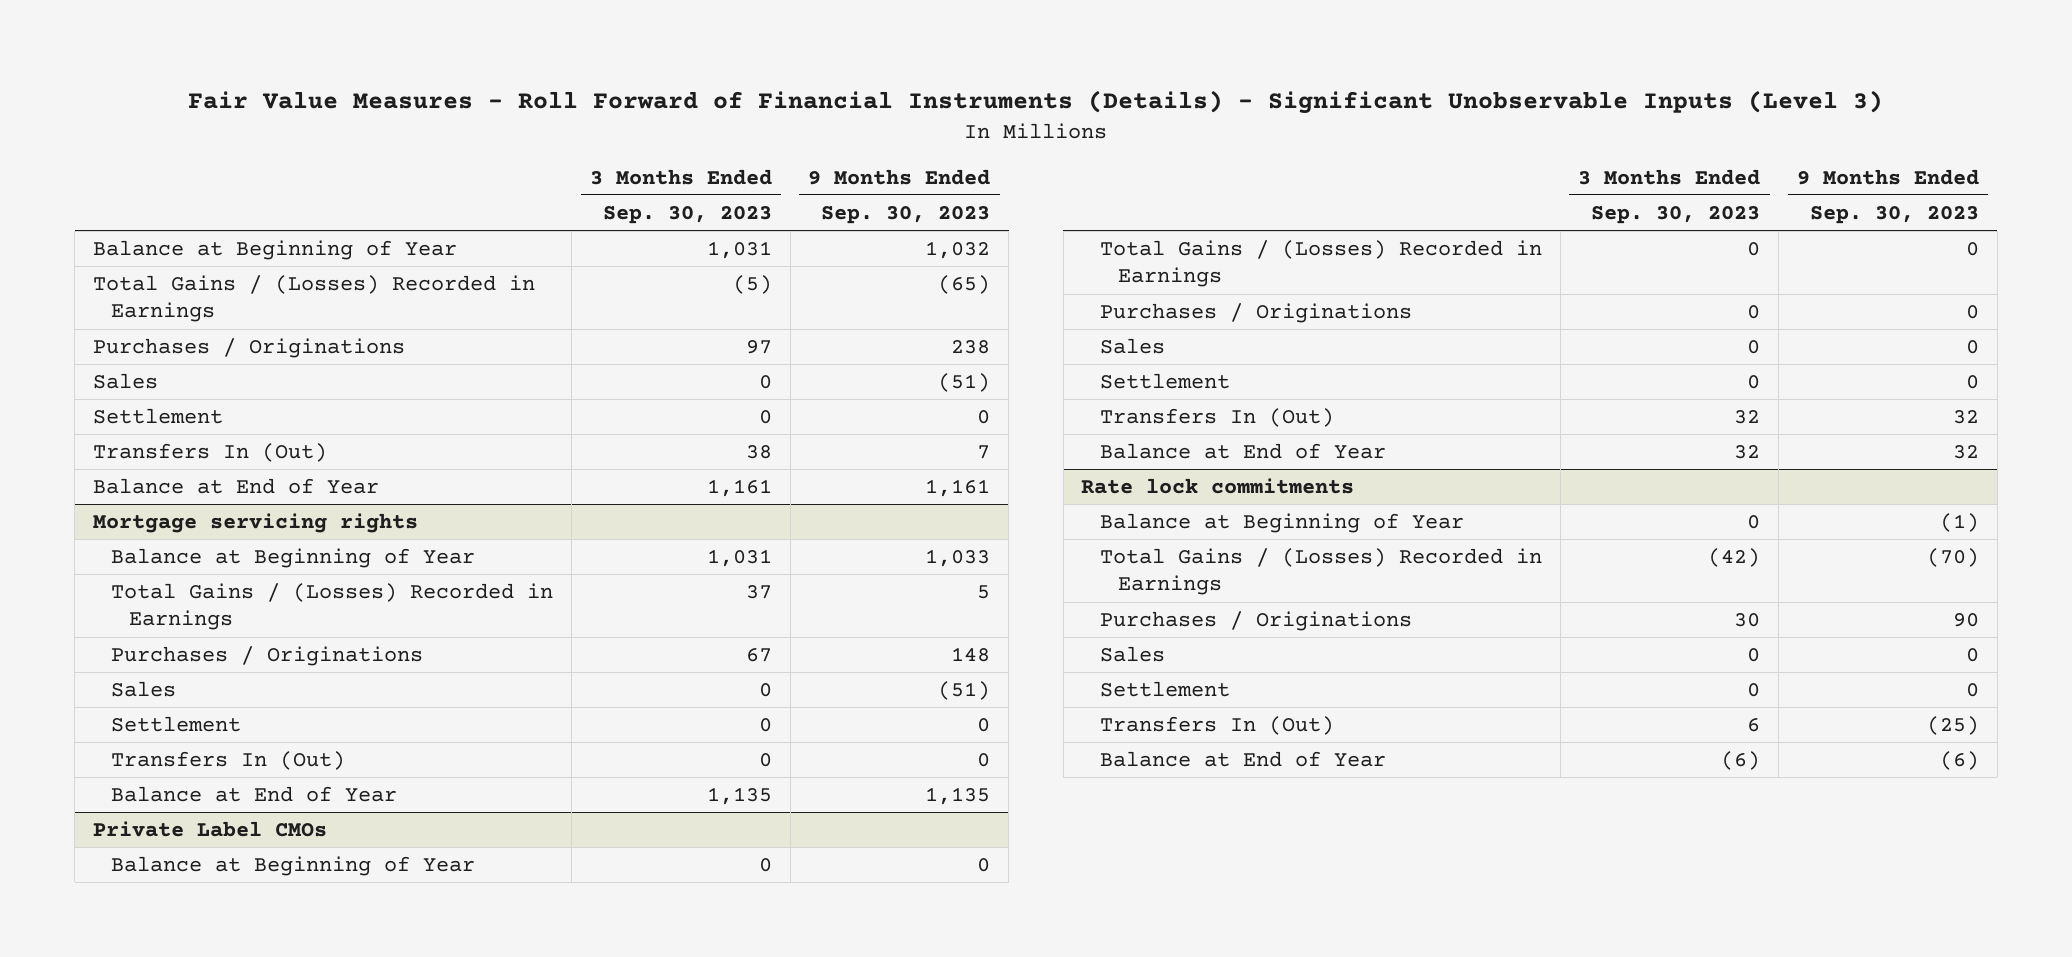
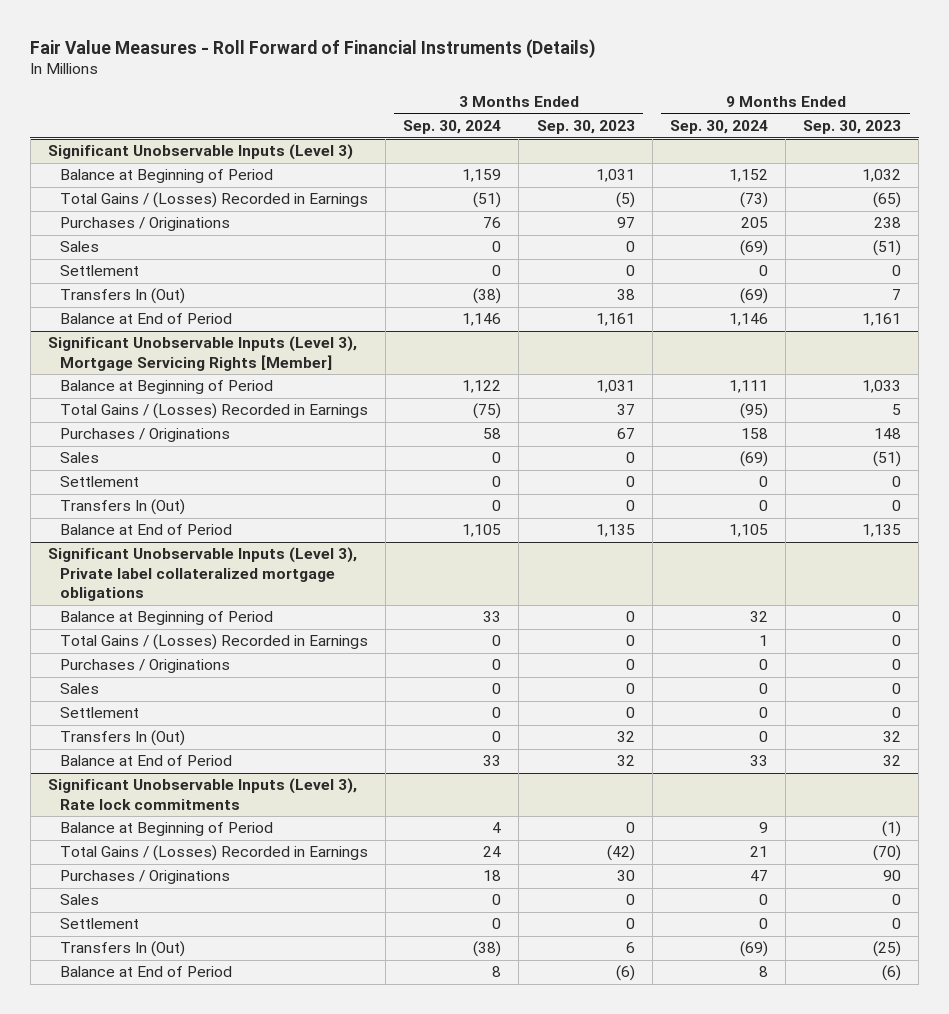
- Fair Value Measures - Roll Forward of Financial Instruments (Details) - Significant Unobservable Inputs (Level 3)
+ Fair Value Measures - Roll Forward of Financial Instruments (Details)
- | 3 Months Ended Sep. 30, 2023 | 9 Months Ended Sep. 30, 2023
+ | 3 Months Ended Sep. 30, 2024 | 3 Months Ended Sep. 30, 2023 | 9 Months Ended Sep. 30, 2024 | 9 Months Ended Sep. 30, 2023
- Balance at Beginning of Year | 1,031 | 1,032
+ Significant Unobservable Inputs (Level 3)
+ Balance at Beginning of Period | 1,159 | 1,031 | 1,152 | 1,032
- Balance at End of Year | 1,161 | 1,161
- Mortgage servicing rights
- Balance at Beginning of Year | 1,031 | 1,033
+ Balance at End of Period | 1,146 | 1,161 | 1,146 | 1,161
+ Significant Unobservable Inputs (Level 3), Mortgage Servicing Rights [Member]
+ Balance at Beginning of Period | 1,122 | 1,031 | 1,111 | 1,033
- Balance at End of Year | 1,135 | 1,135
- Private Label CMOs
- Balance at Beginning of Year | 0 | 0
+ Balance at End of Period | 1,105 | 1,135 | 1,105 | 1,135
+ Significant Unobservable Inputs (Level 3), Private label collateralized mortgage obligations
+ Balance at Beginning of Period | 33 | 0 | 32 | 0
- Balance at End of Year | 32 | 32
- Rate lock commitments
- Balance at Beginning of Year | 0 | (1)
+ Balance at End of Period | 33 | 32 | 33 | 32
+ Significant Unobservable Inputs (Level 3), Rate lock commitments
+ Balance at Beginning of Period | 4 | 0 | 9 | (1)
- Balance at End of Year | (6) | (6)
+ Balance at End of Period | 8 | (6) | 8 | (6)

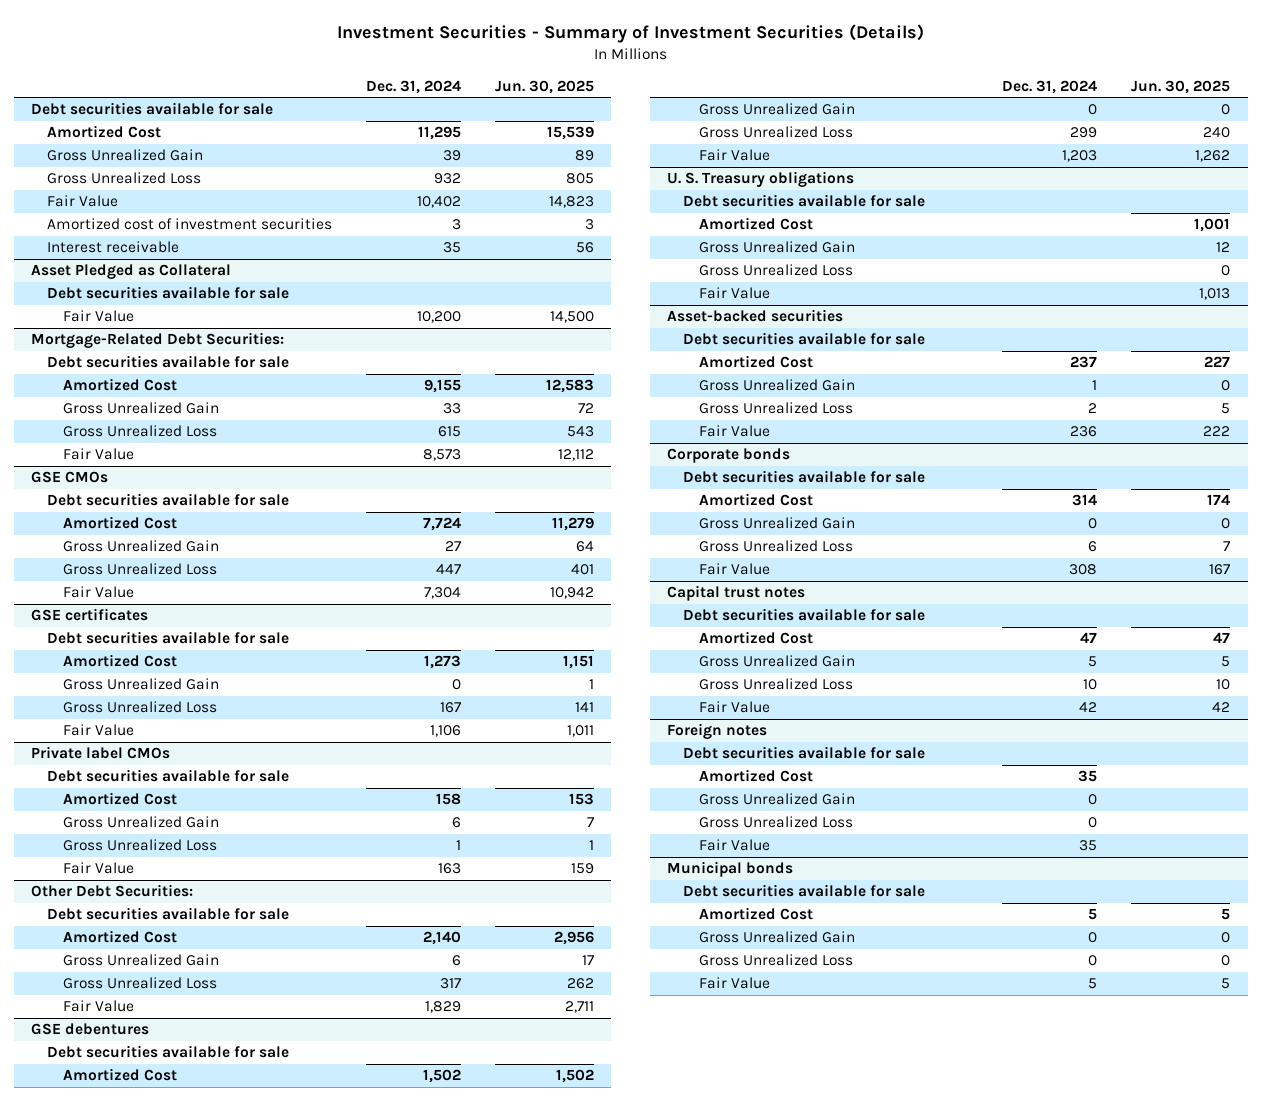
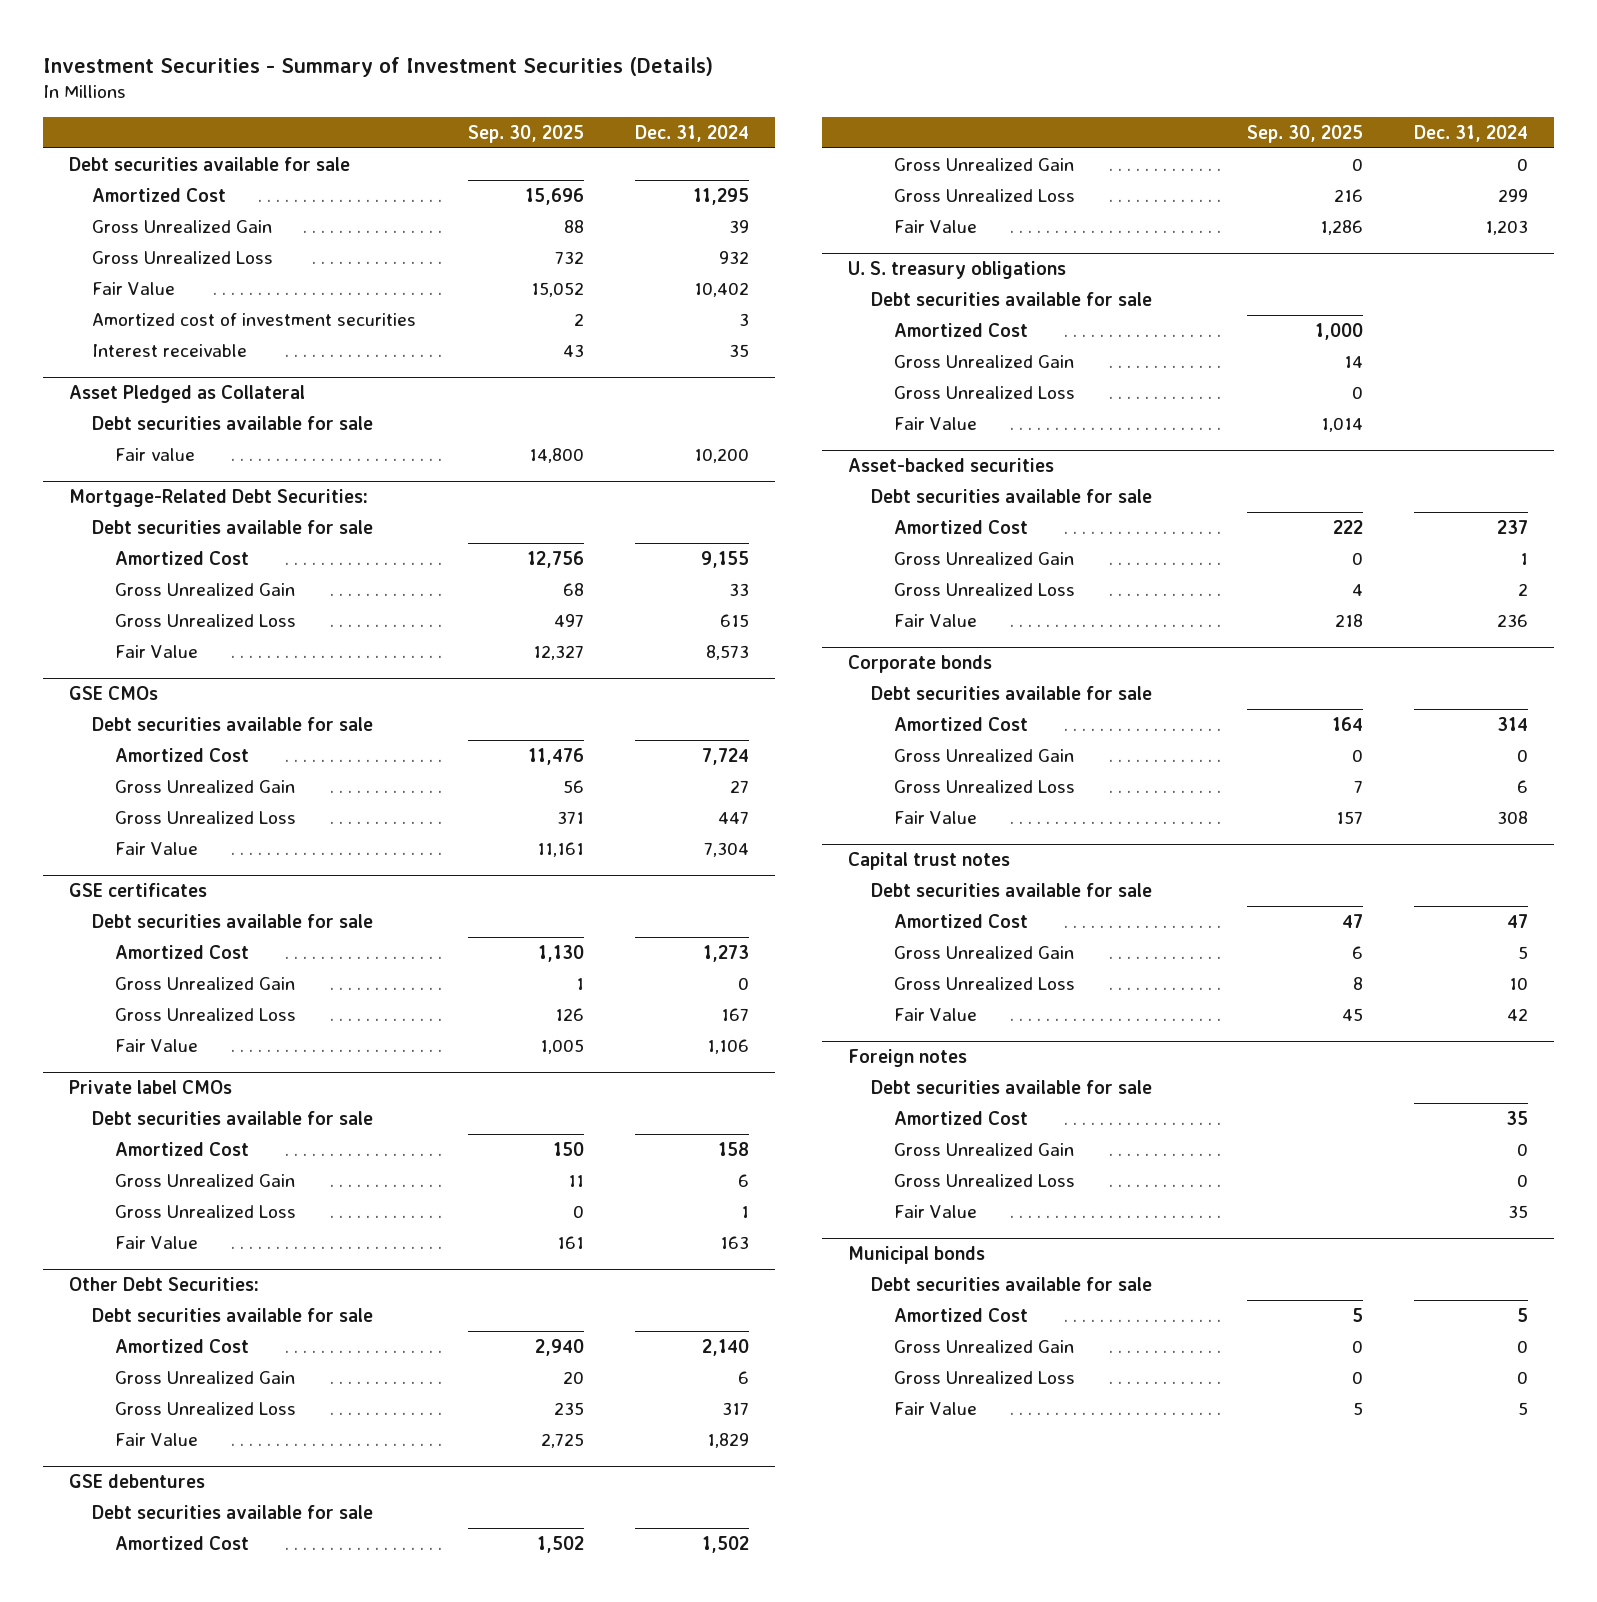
- | Dec. 31, 2024 | Jun. 30, 2025
+ | Sep. 30, 2025 | Dec. 31, 2024
@ Asset Pledged as Collateral
- Fair Value | 10,200 | 14,500
+ Fair value | 14,800 | 10,200
- U. S. Treasury obligations
+ U. S. treasury obligations

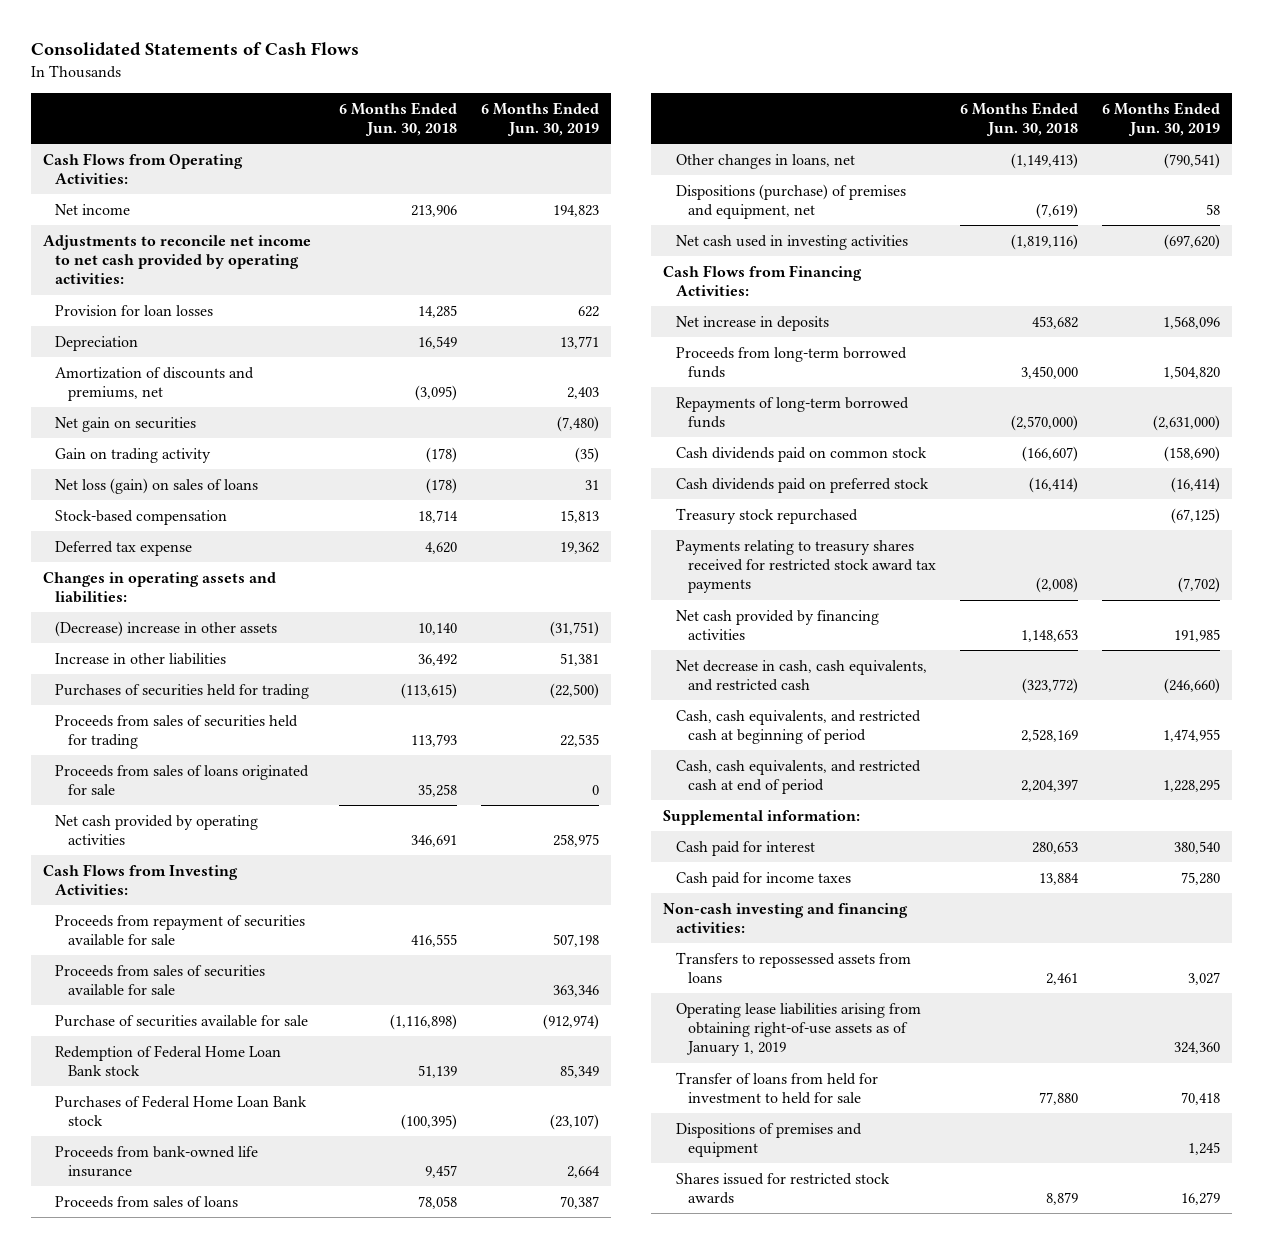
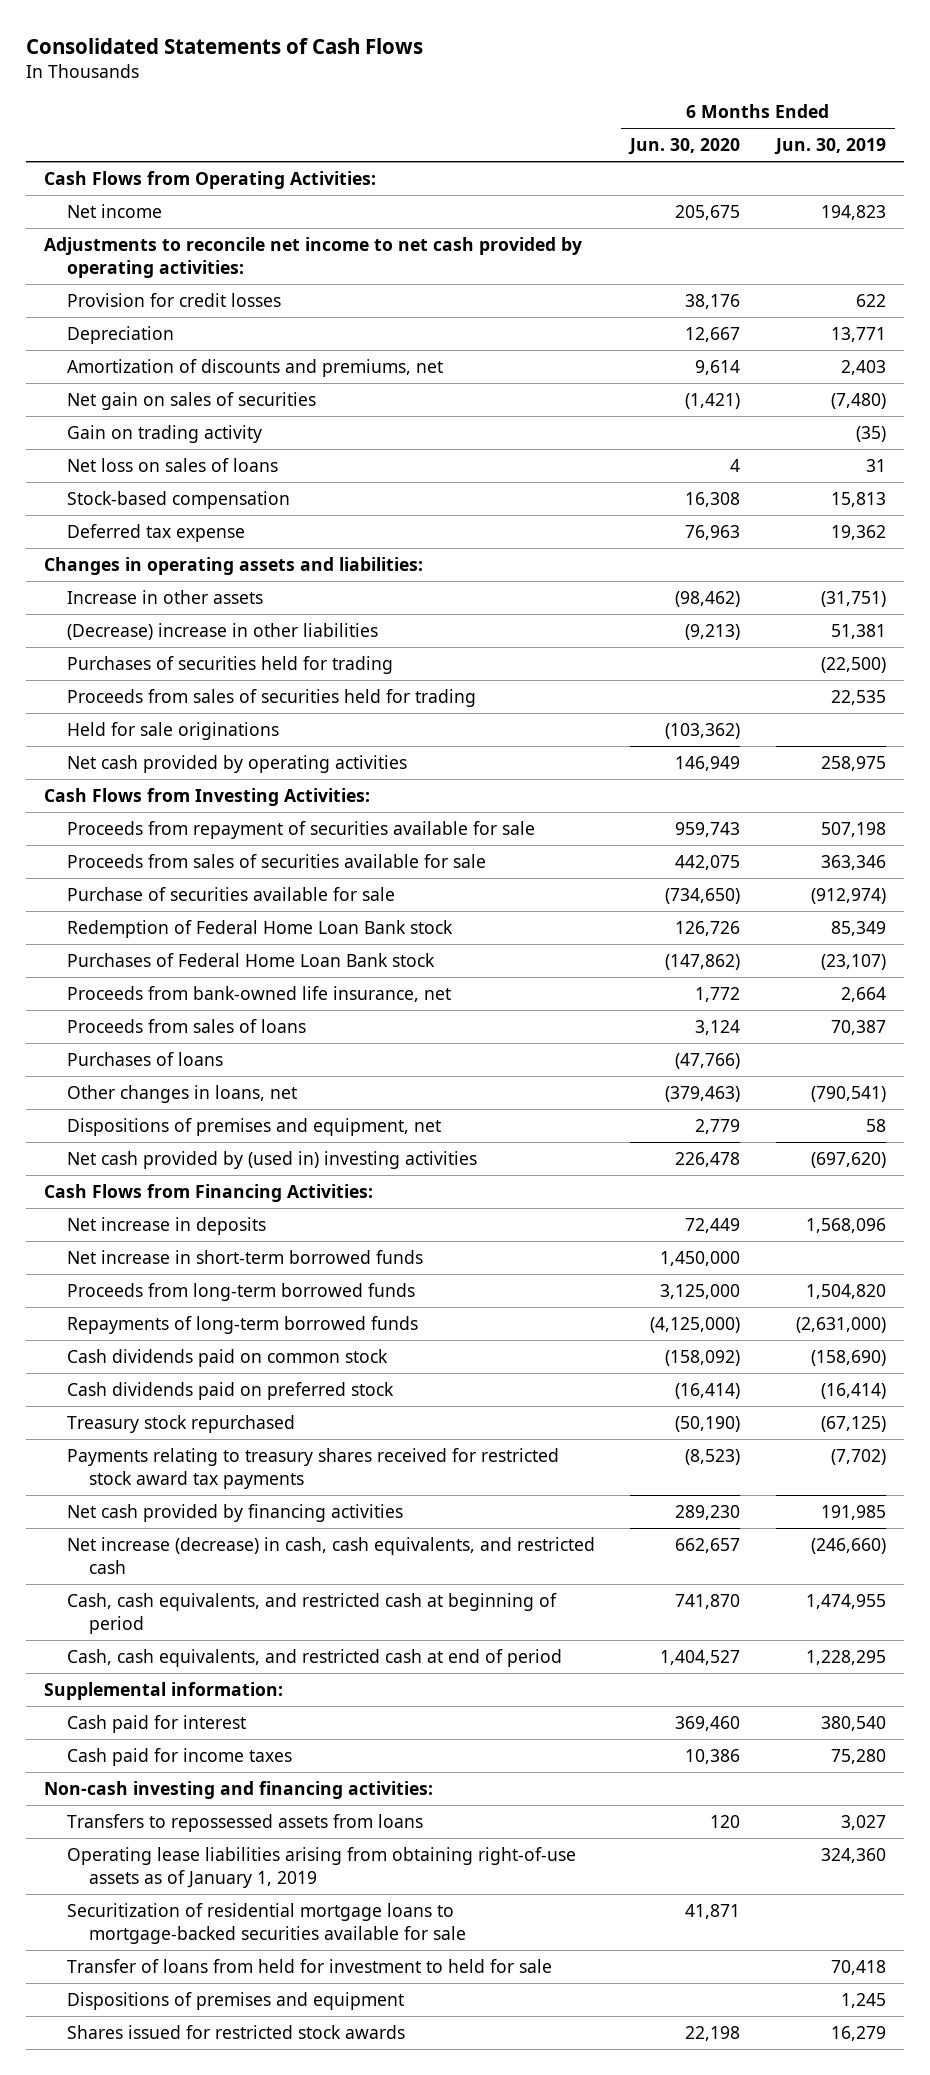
- | 6 Months Ended Jun. 30, 2018 | 6 Months Ended Jun. 30, 2019
+ | 6 Months Ended Jun. 30, 2020 | 6 Months Ended Jun. 30, 2019
- Provision for loan losses | 14,285 | 622
+ Provision for credit losses | 38,176 | 622
- Net gain on securities | | (7,480)
+ Net gain on sales of securities | (1,421) | (7,480)
- Net loss (gain) on sales of loans | (178) | 31
+ Net loss on sales of loans | 4 | 31
- (Decrease) increase in other assets | 10,140 | (31,751)
- Increase in other liabilities | 36,492 | 51,381
+ Increase in other assets | (98,462) | (31,751)
+ (Decrease) increase in other liabilities | (9,213) | 51,381
- Proceeds from sales of loans originated for sale | 35,258 | 0
+ Held for sale originations | (103,362) |
- Proceeds from bank-owned life insurance | 9,457 | 2,664
+ Proceeds from bank-owned life insurance, net | 1,772 | 2,664
+ Purchases of loans | (47,766) |
- Dispositions (purchase) of premises and equipment, net | (7,619) | 58
- Net cash used in investing activities | (1,819,116) | (697,620)
+ Dispositions of premises and equipment, net | 2,779 | 58
+ Net cash provided by (used in) investing activities | 226,478 | (697,620)
+ Net increase in short-term borrowed funds | 1,450,000 |
- Net decrease in cash, cash equivalents, and restricted cash | (323,772) | (246,660)
+ Net increase (decrease) in cash, cash equivalents, and restricted cash | 662,657 | (246,660)
+ Securitization of residential mortgage loans to mortgage-backed securities available for sale | 41,871 |

